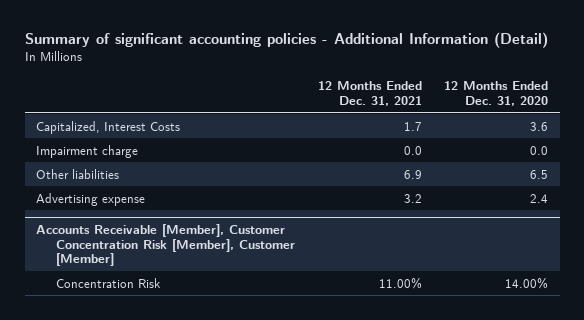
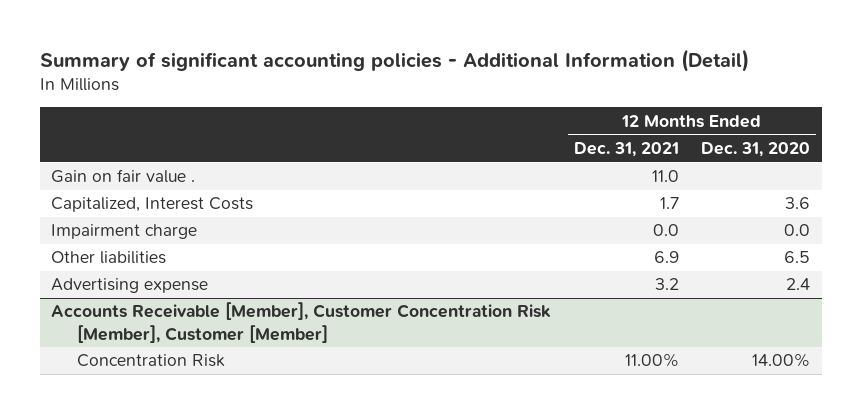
+ Gain on fair value . | 11.0 |

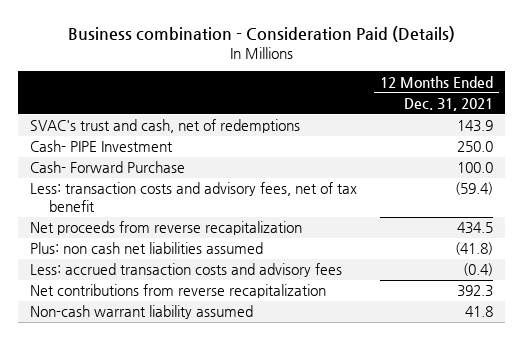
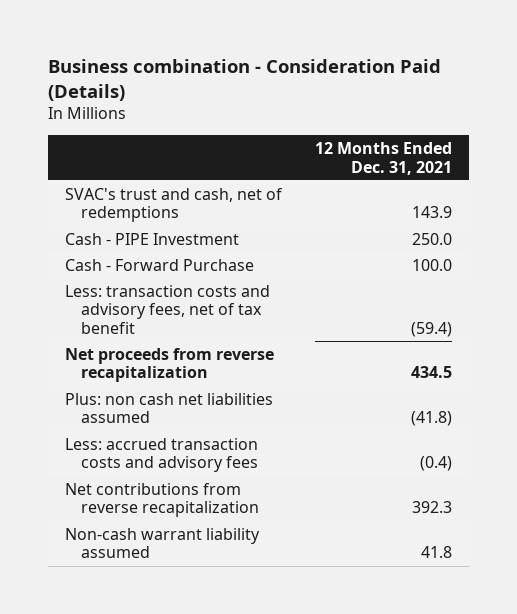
- Cash- PIPE Investment | 250.0
- Cash- Forward Purchase | 100.0
+ Cash - PIPE Investment | 250.0
+ Cash - Forward Purchase | 100.0

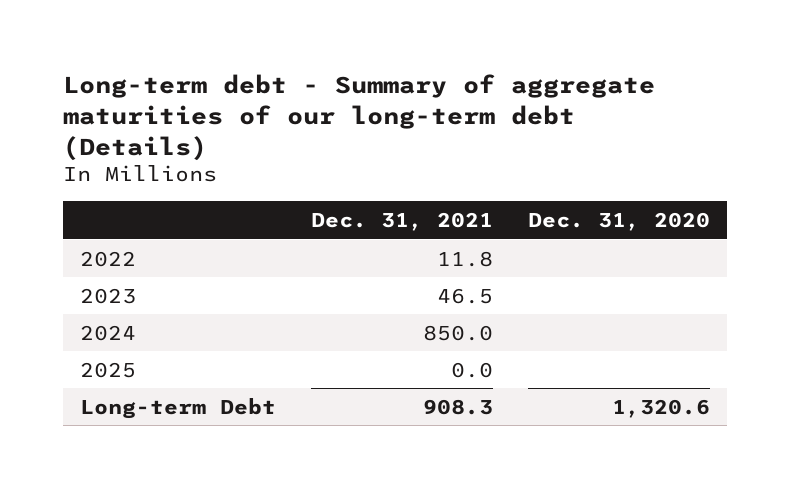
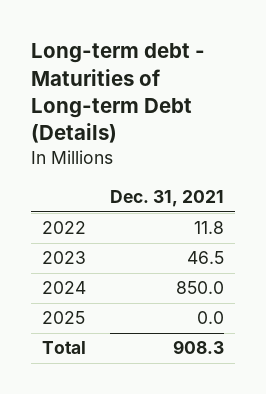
- Long-term debt - Summary of aggregate maturities of our long-term debt (Details)
+ Long-term debt - Maturities of Long-term Debt (Details)
- | Dec. 31, 2021 | Dec. 31, 2020
+ | Dec. 31, 2021
- Long-term Debt | 908.3 | 1,320.6
+ Total | 908.3

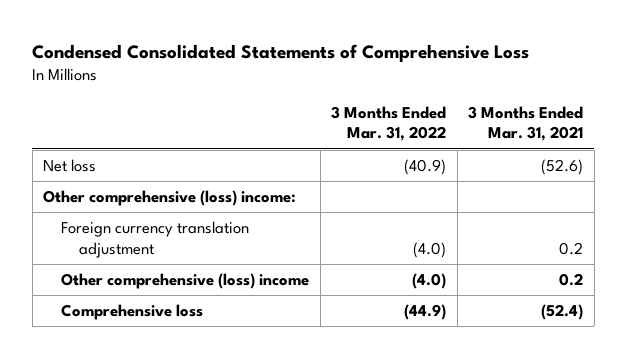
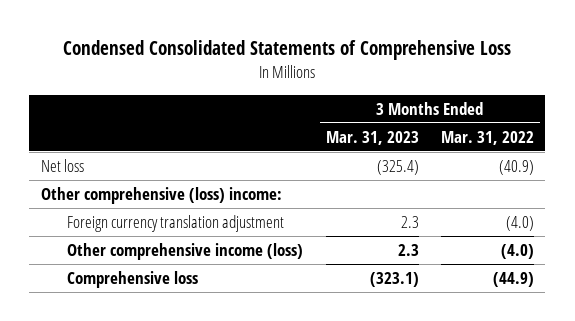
- | 3 Months Ended Mar. 31, 2022 | 3 Months Ended Mar. 31, 2021
+ | 3 Months Ended Mar. 31, 2023 | 3 Months Ended Mar. 31, 2022
- Other comprehensive (loss) income | (4.0) | 0.2
+ Other comprehensive income (loss) | 2.3 | (4.0)

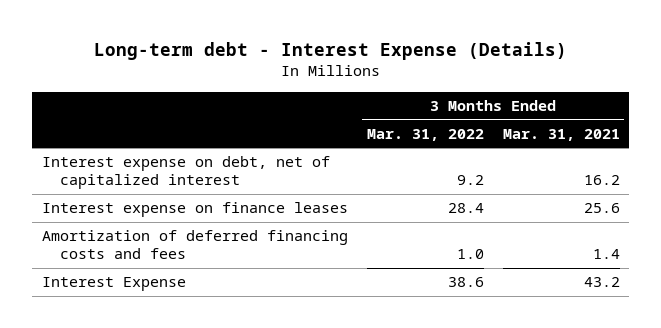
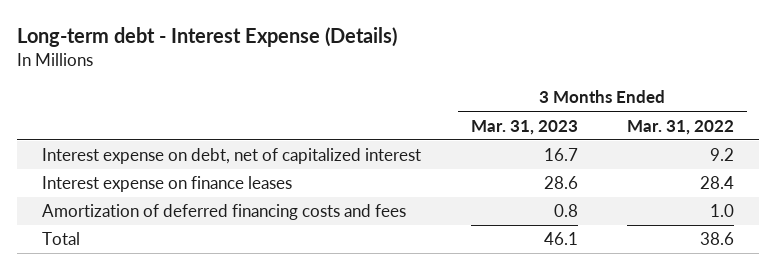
- | 3 Months Ended Mar. 31, 2022 | 3 Months Ended Mar. 31, 2021
+ | 3 Months Ended Mar. 31, 2023 | 3 Months Ended Mar. 31, 2022
- Interest Expense | 38.6 | 43.2
+ Total | 46.1 | 38.6

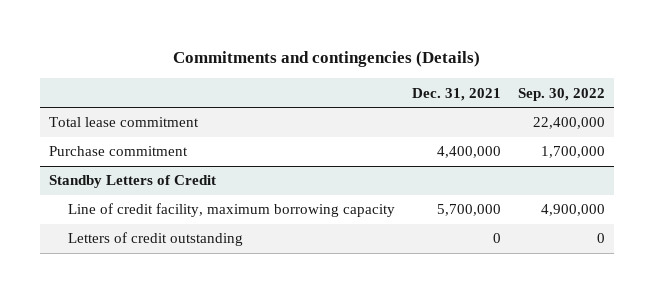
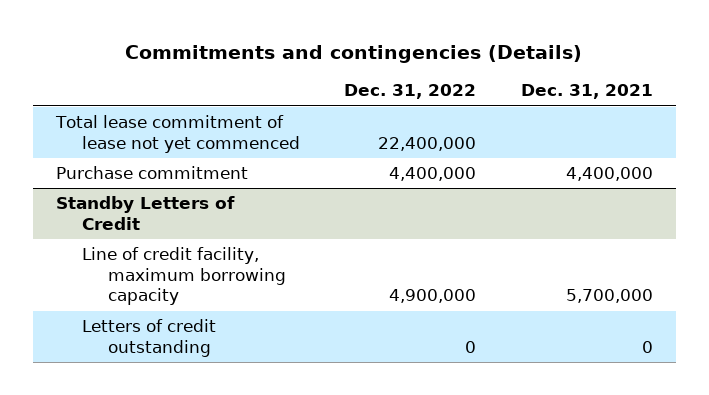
- | Dec. 31, 2021 | Sep. 30, 2022
+ | Dec. 31, 2022 | Dec. 31, 2021
- Total lease commitment | | 22,400,000
+ Total lease commitment of lease not yet commenced | 22,400,000 |

